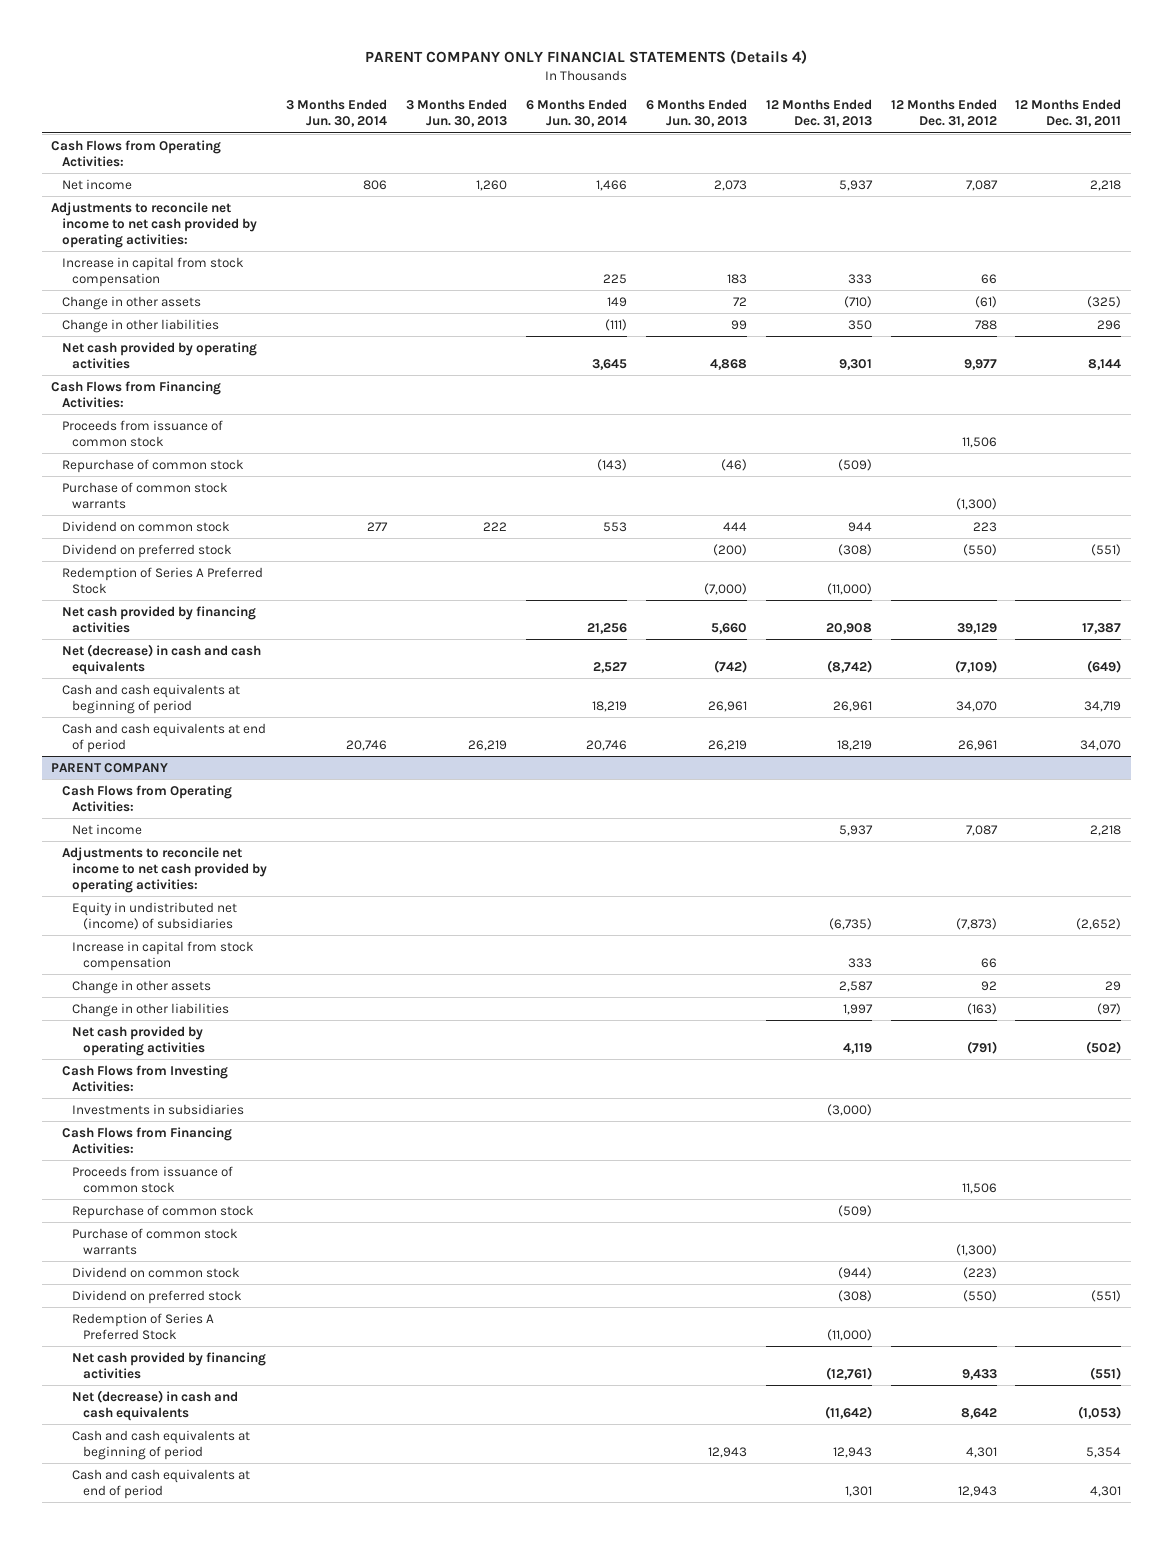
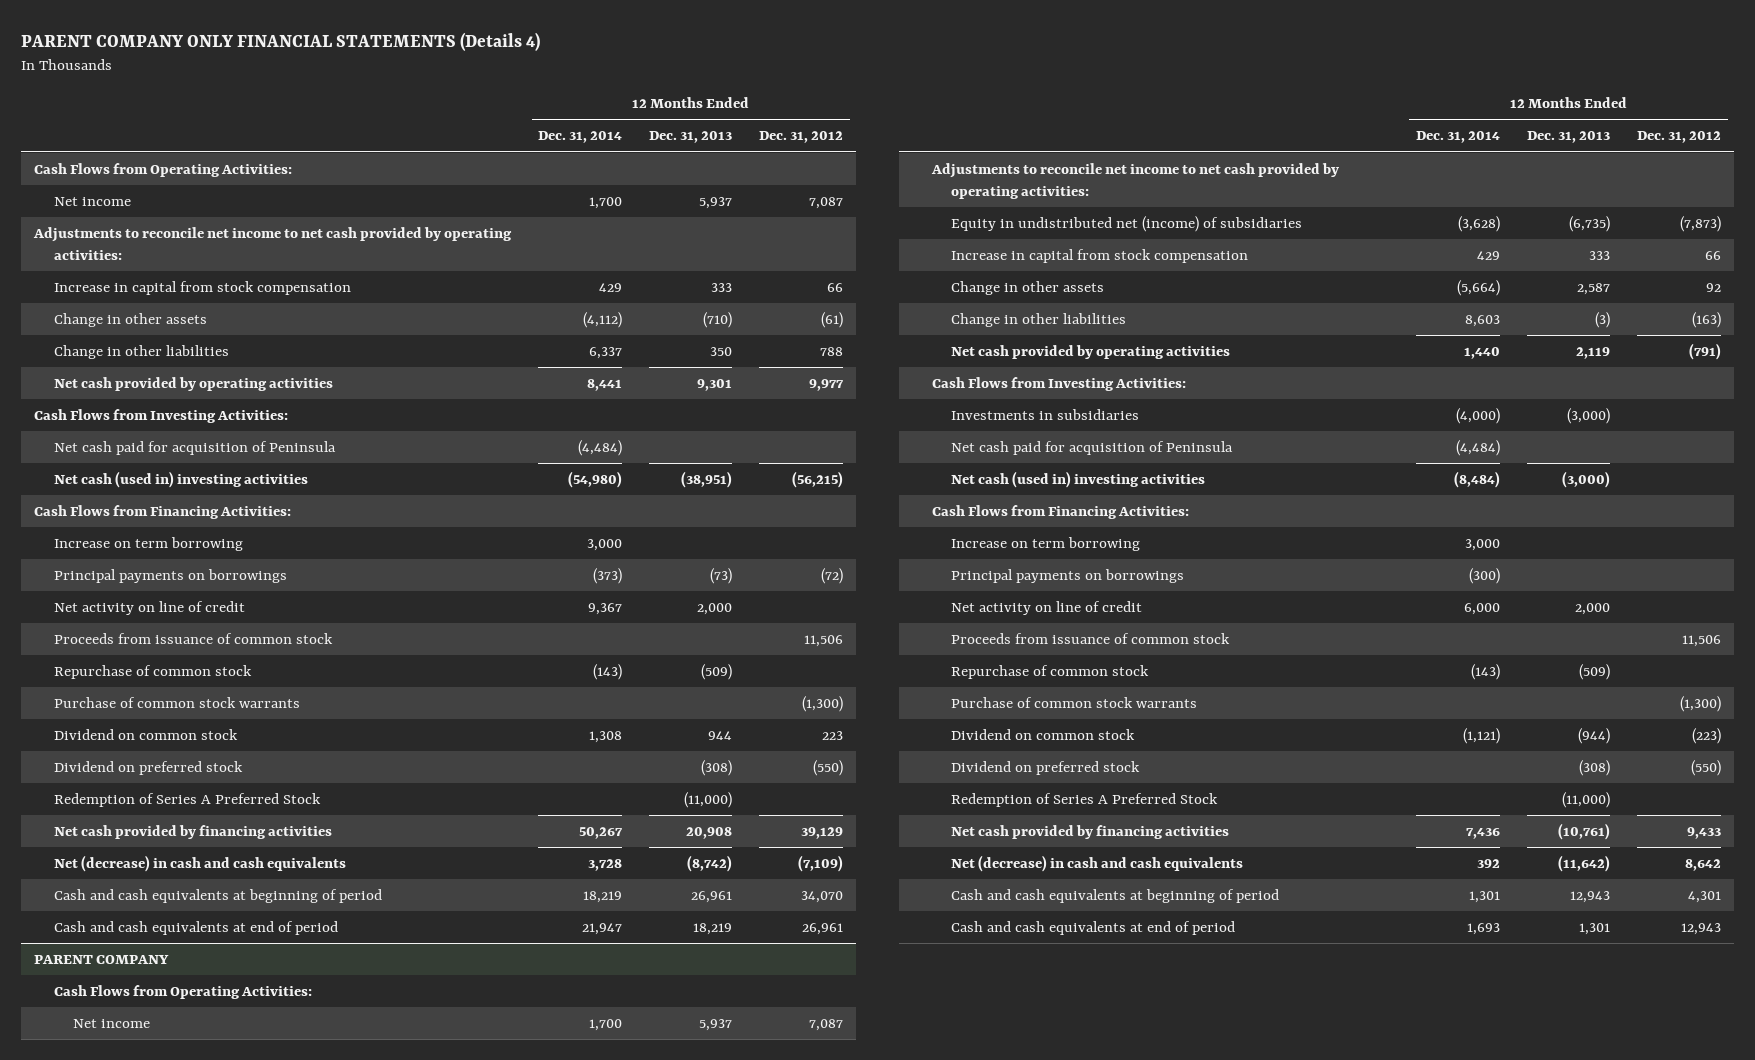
- | 3 Months Ended Jun. 30, 2014 | 3 Months Ended Jun. 30, 2013 | 6 Months Ended Jun. 30, 2014 | 6 Months Ended Jun. 30, 2013 | 12 Months Ended Dec. 31, 2013 | 12 Months Ended Dec. 31, 2012 | 12 Months Ended Dec. 31, 2011
+ | 12 Months Ended Dec. 31, 2014 | 12 Months Ended Dec. 31, 2013 | 12 Months Ended Dec. 31, 2012
+ Cash Flows from Investing Activities:
+ Net cash paid for acquisition of Peninsula | (4,484) | |
+ Net cash (used in) investing activities | (54,980) | (38,951) | (56,215)
+ Increase on term borrowing | 3,000 | |
+ Principal payments on borrowings | (373) | (73) | (72)
+ Net activity on line of credit | 9,367 | 2,000 |
@ PARENT COMPANY
- Change in other liabilities | | | | | 1,997 | (163) | (97)
- Net cash provided by operating activities | | | | | 4,119 | (791) | (502)
+ Change in other liabilities | 8,603 | (3) | (163)
+ Net cash provided by operating activities | 1,440 | 2,119 | (791)
+ Net cash paid for acquisition of Peninsula | (4,484) | |
+ Net cash (used in) investing activities | (8,484) | (3,000) |
+ Increase on term borrowing | 3,000 | |
+ Principal payments on borrowings | (300) | |
+ Net activity on line of credit | 6,000 | 2,000 |
- Net cash provided by financing activities | | | | | (12,761) | 9,433 | (551)
+ Net cash provided by financing activities | 7,436 | (10,761) | 9,433

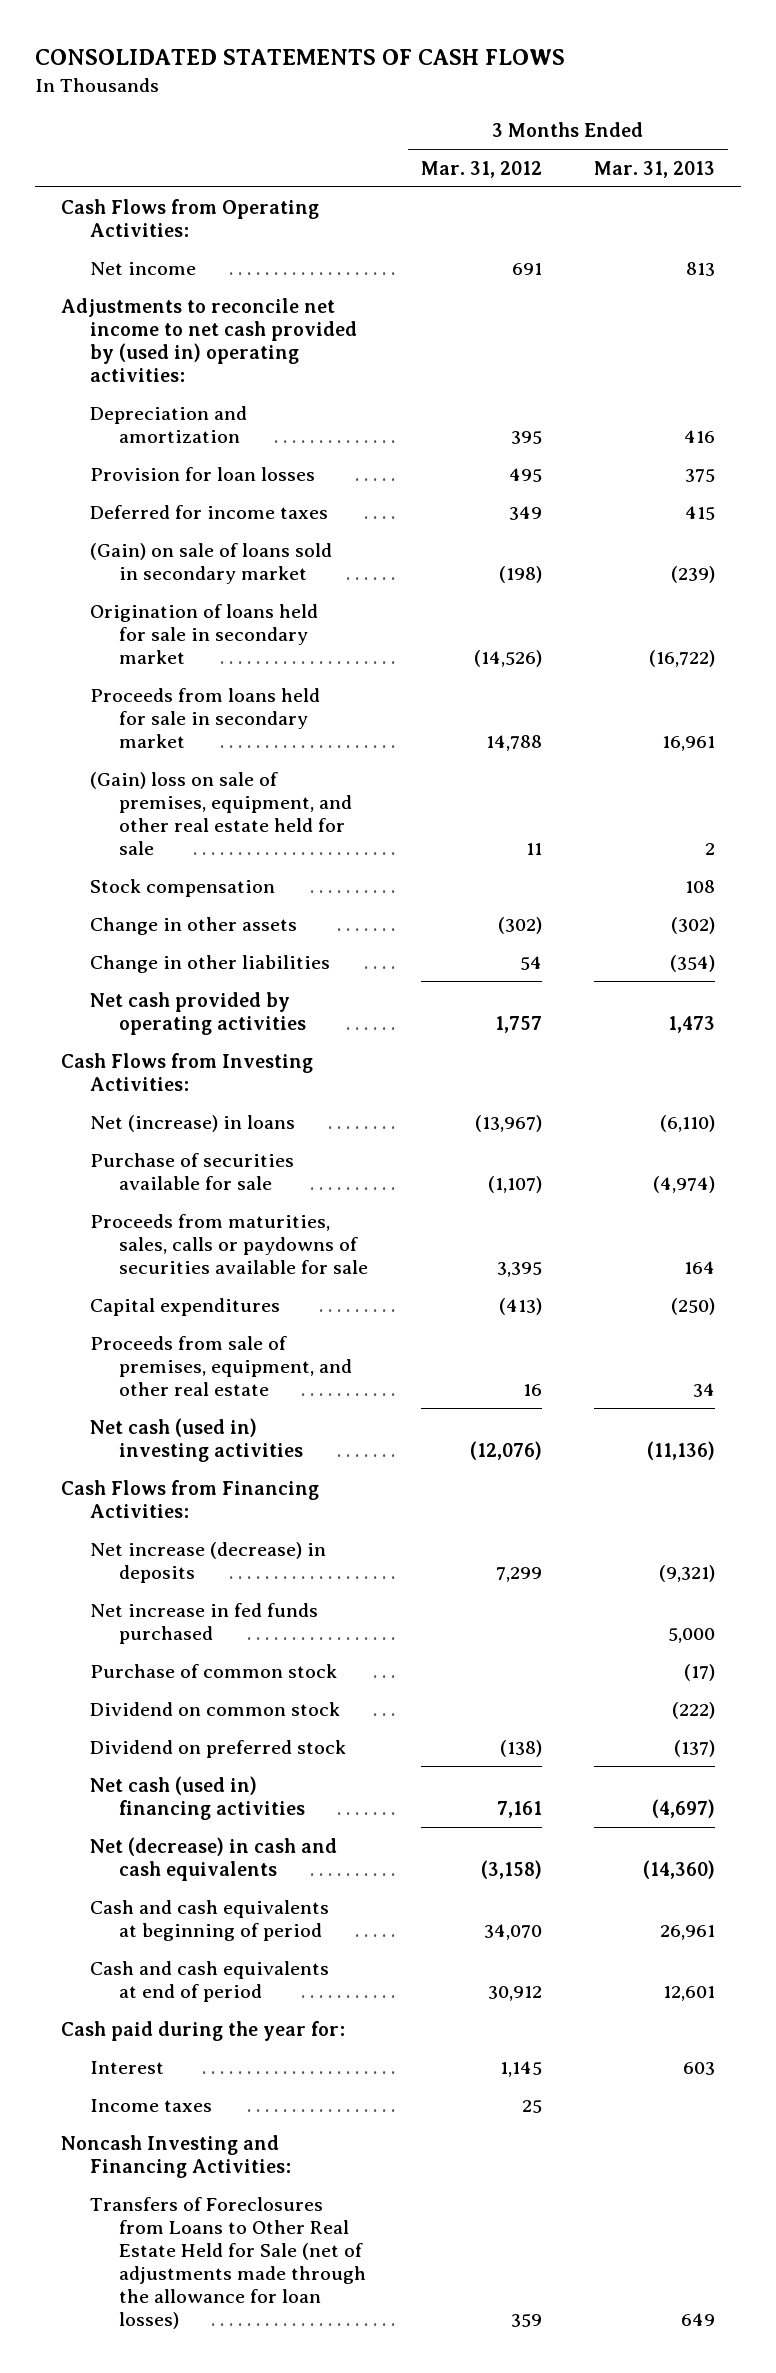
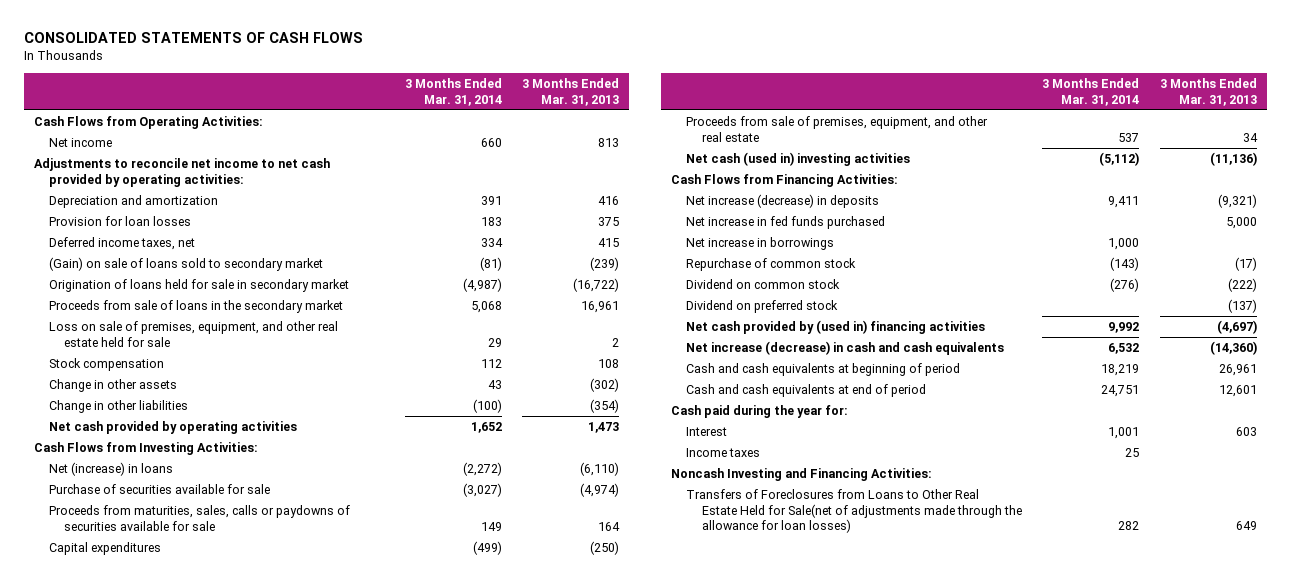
- | 3 Months Ended Mar. 31, 2012 | 3 Months Ended Mar. 31, 2013
+ | 3 Months Ended Mar. 31, 2014 | 3 Months Ended Mar. 31, 2013
- Adjustments to reconcile net income to net cash provided by (used in) operating activities:
+ Adjustments to reconcile net income to net cash provided by operating activities:
- Deferred for income taxes | 349 | 415
- (Gain) on sale of loans sold in secondary market | (198) | (239)
+ Deferred income taxes, net | 334 | 415
+ (Gain) on sale of loans sold to secondary market | (81) | (239)
- Proceeds from loans held for sale in secondary market | 14,788 | 16,961
- (Gain) loss on sale of premises, equipment, and other real estate held for sale | 11 | 2
+ Proceeds from sale of loans in the secondary market | 5,068 | 16,961
+ Loss on sale of premises, equipment, and other real estate held for sale | 29 | 2
- Purchase of common stock | | (17)
+ Net increase in borrowings | 1,000 |
+ Repurchase of common stock | (143) | (17)
- Net cash (used in) financing activities | 7,161 | (4,697)
- Net (decrease) in cash and cash equivalents | (3,158) | (14,360)
+ Net cash provided by (used in) financing activities | 9,992 | (4,697)
+ Net increase (decrease) in cash and cash equivalents | 6,532 | (14,360)
- Transfers of Foreclosures from Loans to Other Real Estate Held for Sale (net of adjustments made through the allowance for loan losses) | 359 | 649
+ Transfers of Foreclosures from Loans to Other Real Estate Held for Sale(net of adjustments made through the allowance for loan losses) | 282 | 649

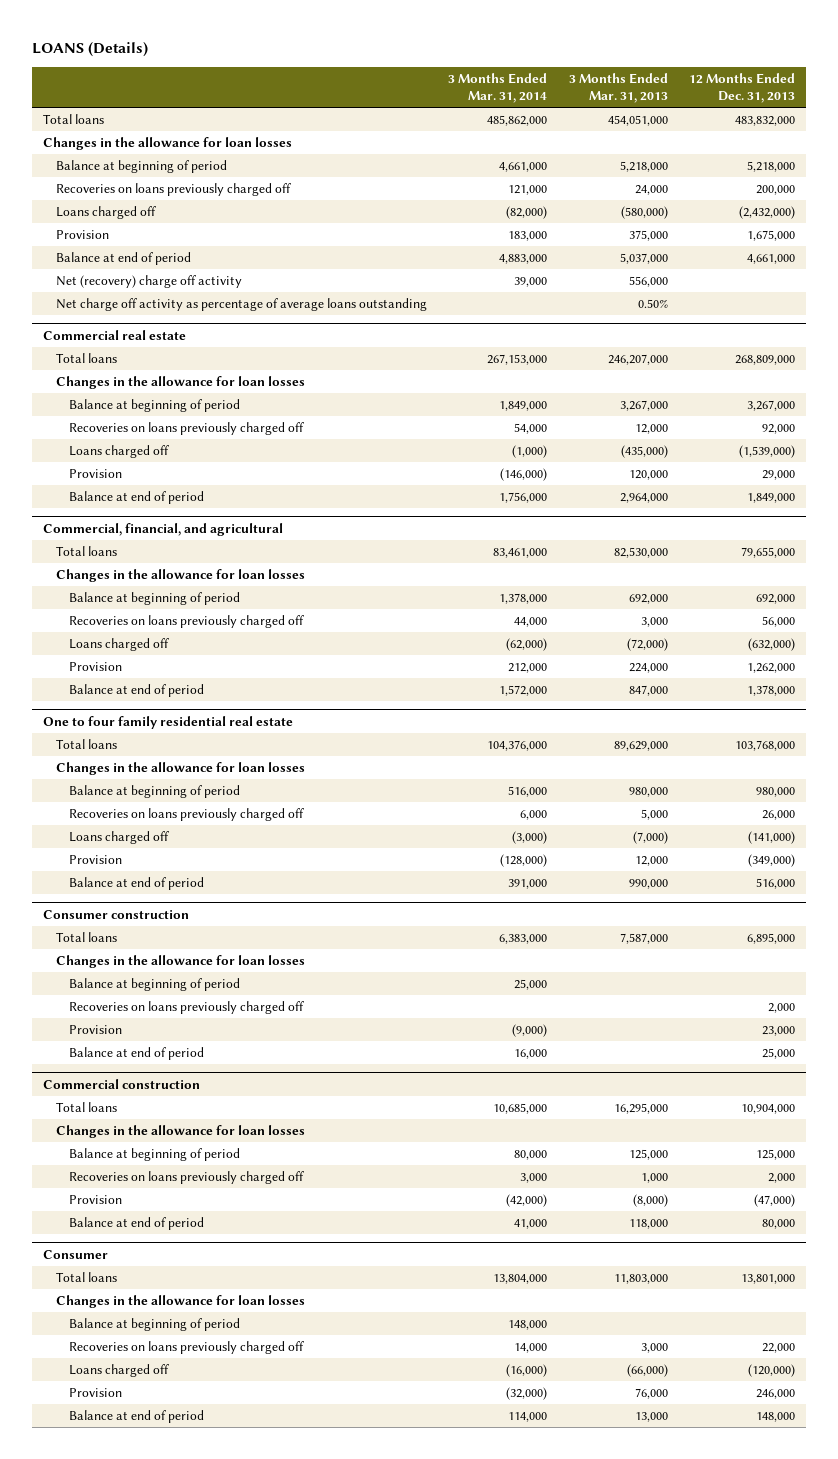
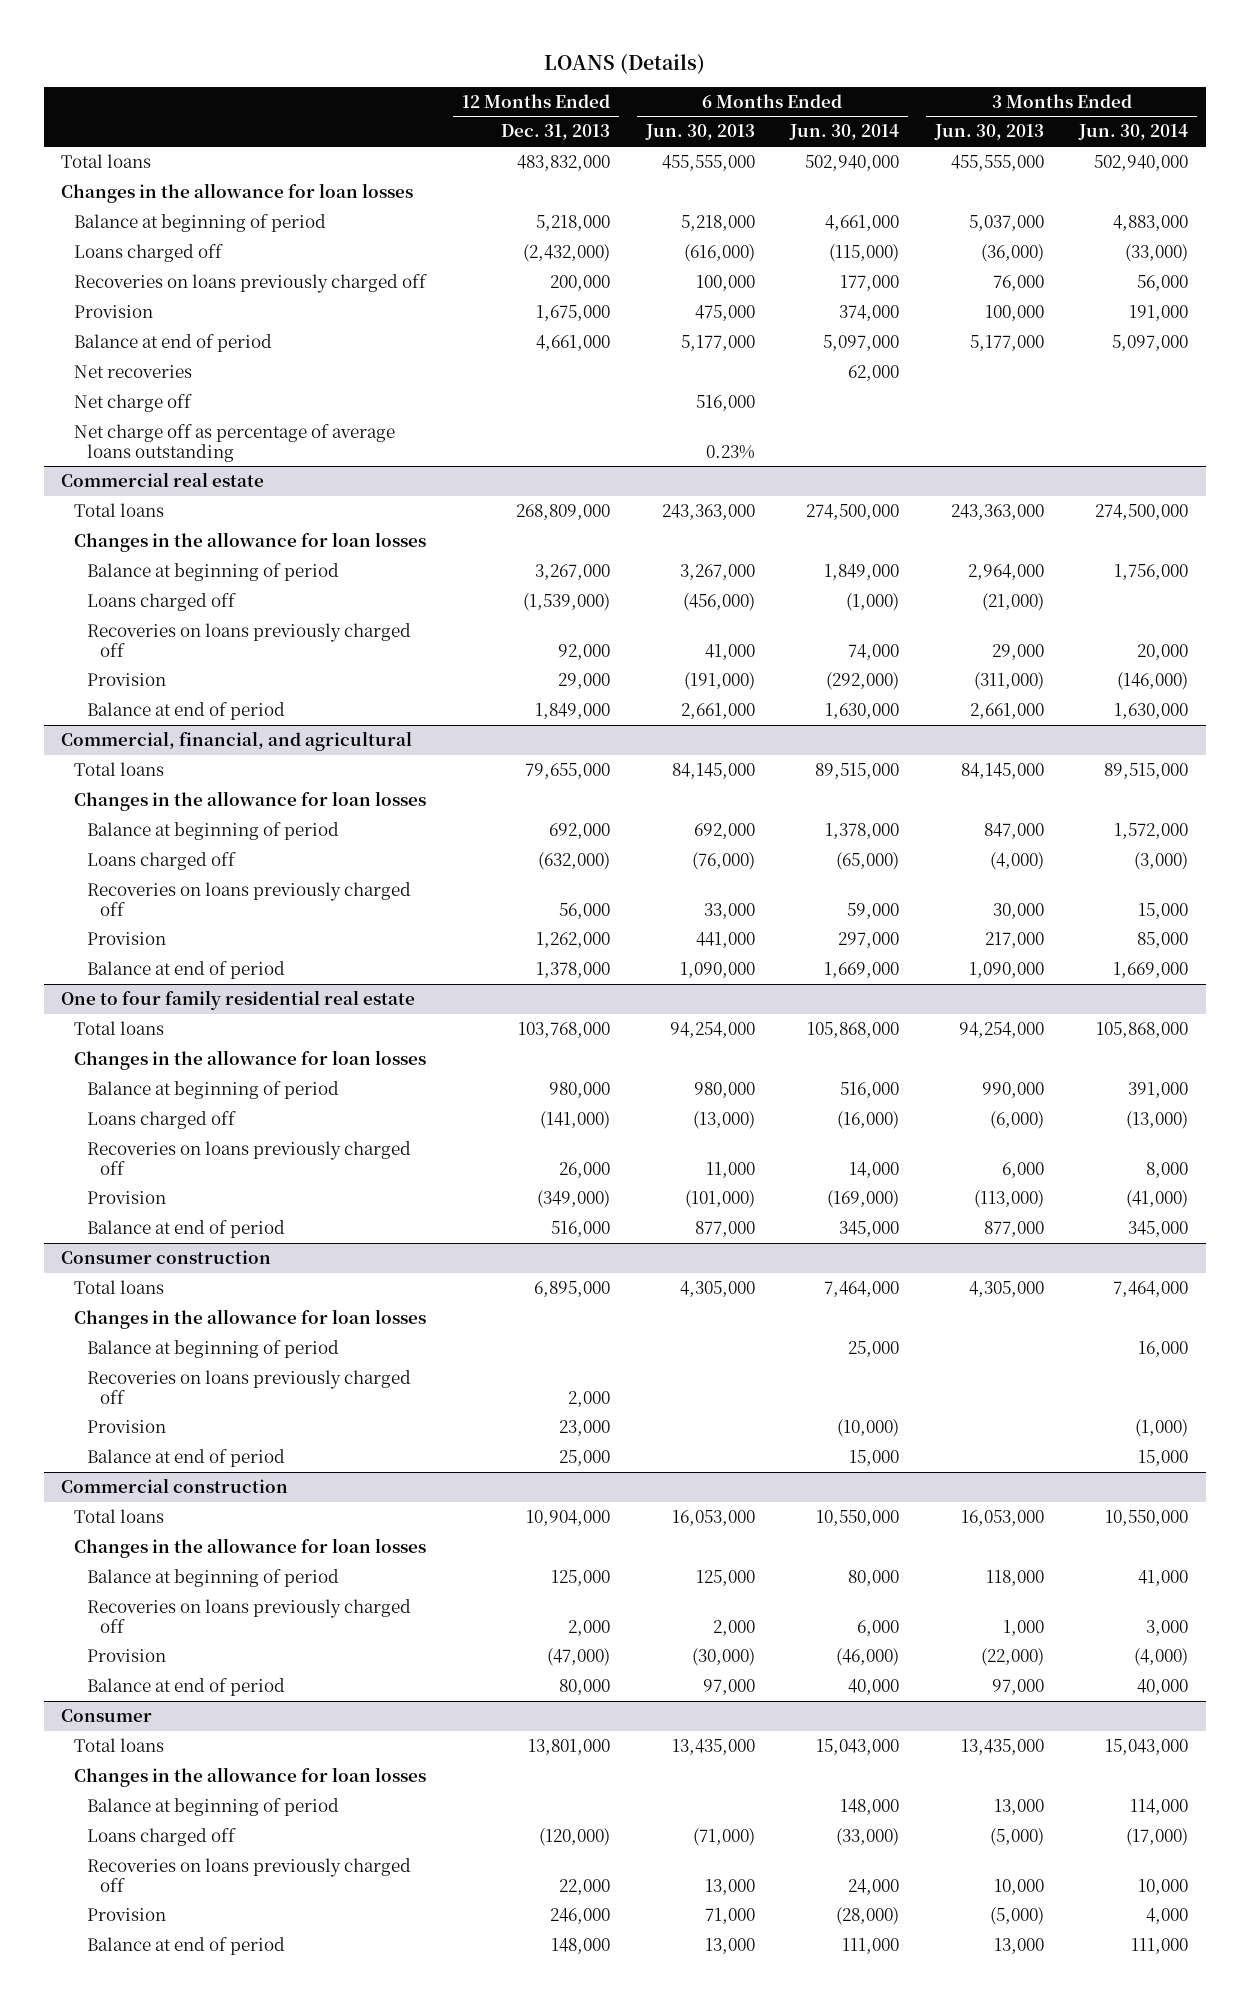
- | 3 Months Ended Mar. 31, 2014 | 3 Months Ended Mar. 31, 2013 | 12 Months Ended Dec. 31, 2013
+ | 12 Months Ended Dec. 31, 2013 | 6 Months Ended Jun. 30, 2013 | 6 Months Ended Jun. 30, 2014 | 3 Months Ended Jun. 30, 2013 | 3 Months Ended Jun. 30, 2014
moved down: Recoveries on loans previously charged off | 200,000 | 100,000 | 177,000 | 76,000 | 56,000
- Net (recovery) charge off activity | 39,000 | 556,000 |
- Net charge off activity as percentage of average loans outstanding | | 0.50% |
+ Net recoveries | | | 62,000 | |
+ Net charge off | | 516,000 | | |
+ Net charge off as percentage of average loans outstanding | | 0.23% | | |
@ Commercial real estate
moved down: Recoveries on loans previously charged off | 92,000 | 41,000 | 74,000 | 29,000 | 20,000
@ Commercial, financial, and agricultural
moved down: Recoveries on loans previously charged off | 56,000 | 33,000 | 59,000 | 30,000 | 15,000
@ One to four family residential real estate
moved down: Recoveries on loans previously charged off | 26,000 | 11,000 | 14,000 | 6,000 | 8,000
@ Consumer
moved down: Recoveries on loans previously charged off | 22,000 | 13,000 | 24,000 | 10,000 | 10,000

